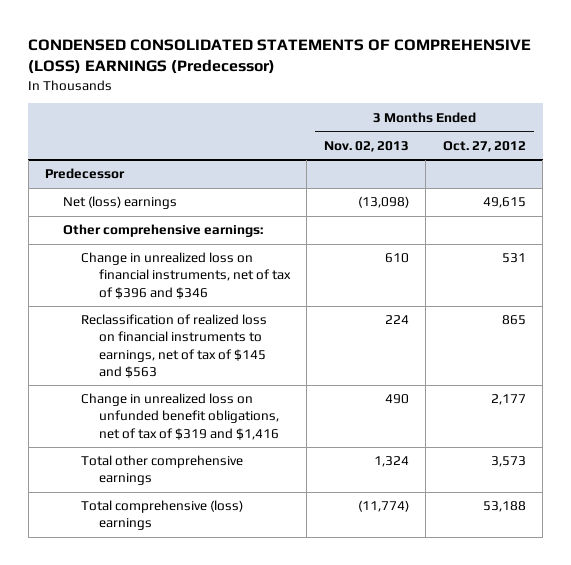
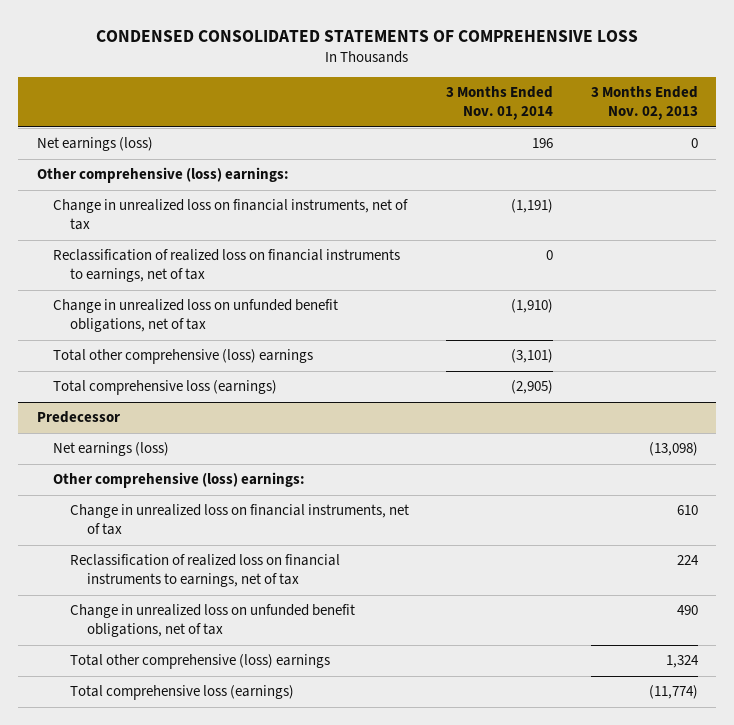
- CONDENSED CONSOLIDATED STATEMENTS OF COMPREHENSIVE (LOSS) EARNINGS (Predecessor)
+ CONDENSED CONSOLIDATED STATEMENTS OF COMPREHENSIVE LOSS
- | 3 Months Ended Nov. 02, 2013 | 3 Months Ended Oct. 27, 2012
+ | 3 Months Ended Nov. 01, 2014 | 3 Months Ended Nov. 02, 2013
+ Net earnings (loss) | 196 | 0
+ Other comprehensive (loss) earnings:
+ Change in unrealized loss on financial instruments, net of tax | (1,191) |
+ Reclassification of realized loss on financial instruments to earnings, net of tax | 0 |
+ Change in unrealized loss on unfunded benefit obligations, net of tax | (1,910) |
+ Total other comprehensive (loss) earnings | (3,101) |
+ Total comprehensive loss (earnings) | (2,905) |
@ Predecessor
- Net (loss) earnings | (13,098) | 49,615
- Other comprehensive earnings:
- Change in unrealized loss on financial instruments, net of tax of $396 and $346 | 610 | 531
- Reclassification of realized loss on financial instruments to earnings, net of tax of $145 and $563 | 224 | 865
- Change in unrealized loss on unfunded benefit obligations, net of tax of $319 and $1,416 | 490 | 2,177
- Total other comprehensive earnings | 1,324 | 3,573
- Total comprehensive (loss) earnings | (11,774) | 53,188
+ Net earnings (loss) | | (13,098)
+ Other comprehensive (loss) earnings:
+ Change in unrealized loss on financial instruments, net of tax | | 610
+ Reclassification of realized loss on financial instruments to earnings, net of tax | | 224
+ Change in unrealized loss on unfunded benefit obligations, net of tax | | 490
+ Total other comprehensive (loss) earnings | | 1,324
+ Total comprehensive loss (earnings) | | (11,774)

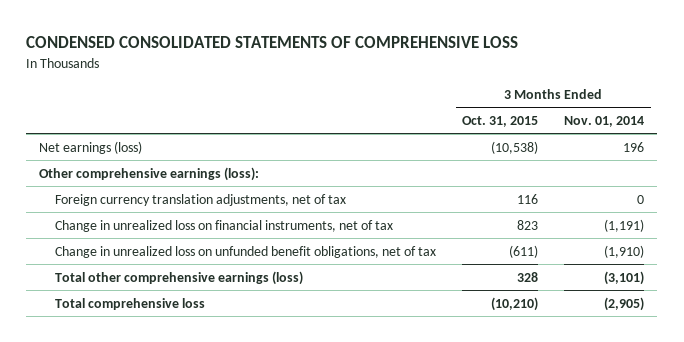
- | 3 Months Ended Nov. 01, 2014 | 3 Months Ended Nov. 02, 2013
+ | 3 Months Ended Oct. 31, 2015 | 3 Months Ended Nov. 01, 2014
- Other comprehensive (loss) earnings:
+ Other comprehensive earnings (loss):
+ Foreign currency translation adjustments, net of tax | 116 | 0
- Reclassification of realized loss on financial instruments to earnings, net of tax | 0 |
- Total other comprehensive (loss) earnings | (3,101) |
- Total comprehensive loss (earnings) | (2,905) |
- Predecessor
- Net earnings (loss) | | (13,098)
- Other comprehensive (loss) earnings:
- Change in unrealized loss on financial instruments, net of tax | | 610
- Reclassification of realized loss on financial instruments to earnings, net of tax | | 224
- Change in unrealized loss on unfunded benefit obligations, net of tax | | 490
- Total other comprehensive (loss) earnings | | 1,324
- Total comprehensive loss (earnings) | | (11,774)
+ Total other comprehensive earnings (loss) | 328 | (3,101)
+ Total comprehensive loss | (10,210) | (2,905)

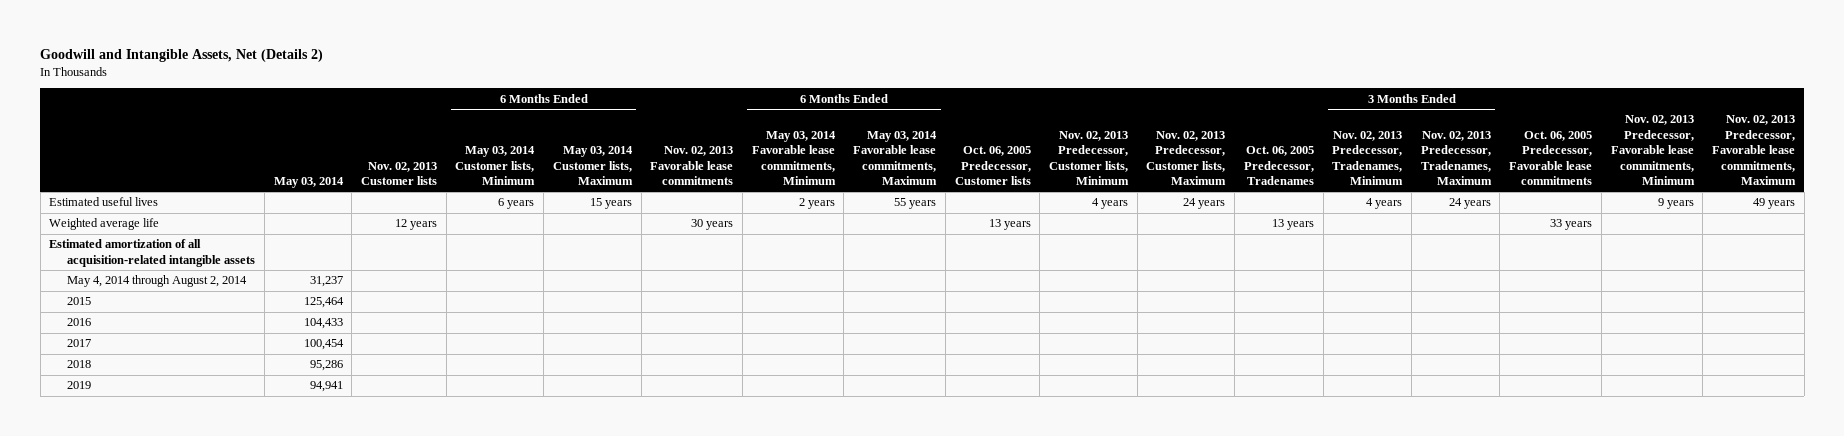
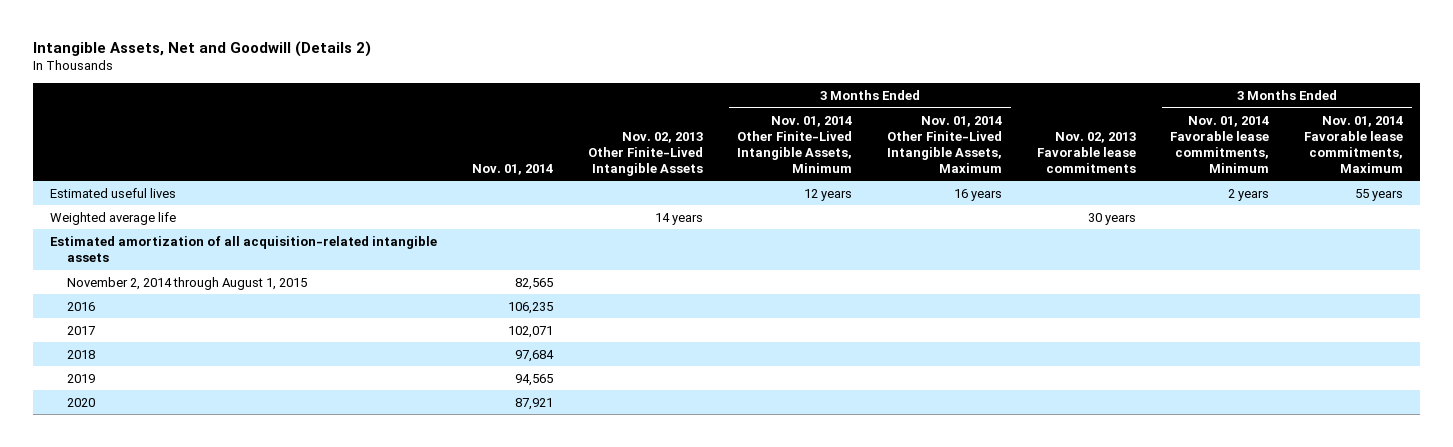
- Goodwill and Intangible Assets, Net (Details 2)
+ Intangible Assets, Net and Goodwill (Details 2)
- | May 03, 2014 | Nov. 02, 2013 Customer lists | 6 Months Ended May 03, 2014 Customer lists, Minimum | 6 Months Ended May 03, 2014 Customer lists, Maximum | Nov. 02, 2013 Favorable lease commitments | 6 Months Ended May 03, 2014 Favorable lease commitments, Minimum | 6 Months Ended May 03, 2014 Favorable lease commitments, Maximum | Oct. 06, 2005 Predecessor, Customer lists | Nov. 02, 2013 Predecessor, Customer lists, Minimum | Nov. 02, 2013 Predecessor, Customer lists, Maximum | Oct. 06, 2005 Predecessor, Tradenames | 3 Months Ended Nov. 02, 2013 Predecessor, Tradenames, Minimum | 3 Months Ended Nov. 02, 2013 Predecessor, Tradenames, Maximum | Oct. 06, 2005 Predecessor, Favorable lease commitments | Nov. 02, 2013 Predecessor, Favorable lease commitments, Minimum | Nov. 02, 2013 Predecessor, Favorable lease commitments, Maximum
+ | Nov. 01, 2014 | Nov. 02, 2013 Other Finite-Lived Intangible Assets | 3 Months Ended Nov. 01, 2014 Other Finite-Lived Intangible Assets, Minimum | 3 Months Ended Nov. 01, 2014 Other Finite-Lived Intangible Assets, Maximum | Nov. 02, 2013 Favorable lease commitments | 3 Months Ended Nov. 01, 2014 Favorable lease commitments, Minimum | 3 Months Ended Nov. 01, 2014 Favorable lease commitments, Maximum
- May 4, 2014 through August 2, 2014 | 31,237 | | | | | | | | | | | | | | |
- 2015 | 125,464 | | | | | | | | | | | | | | |
+ November 2, 2014 through August 1, 2015 | 82,565 | | | | | |
+ 2020 | 87,921 | | | | | |

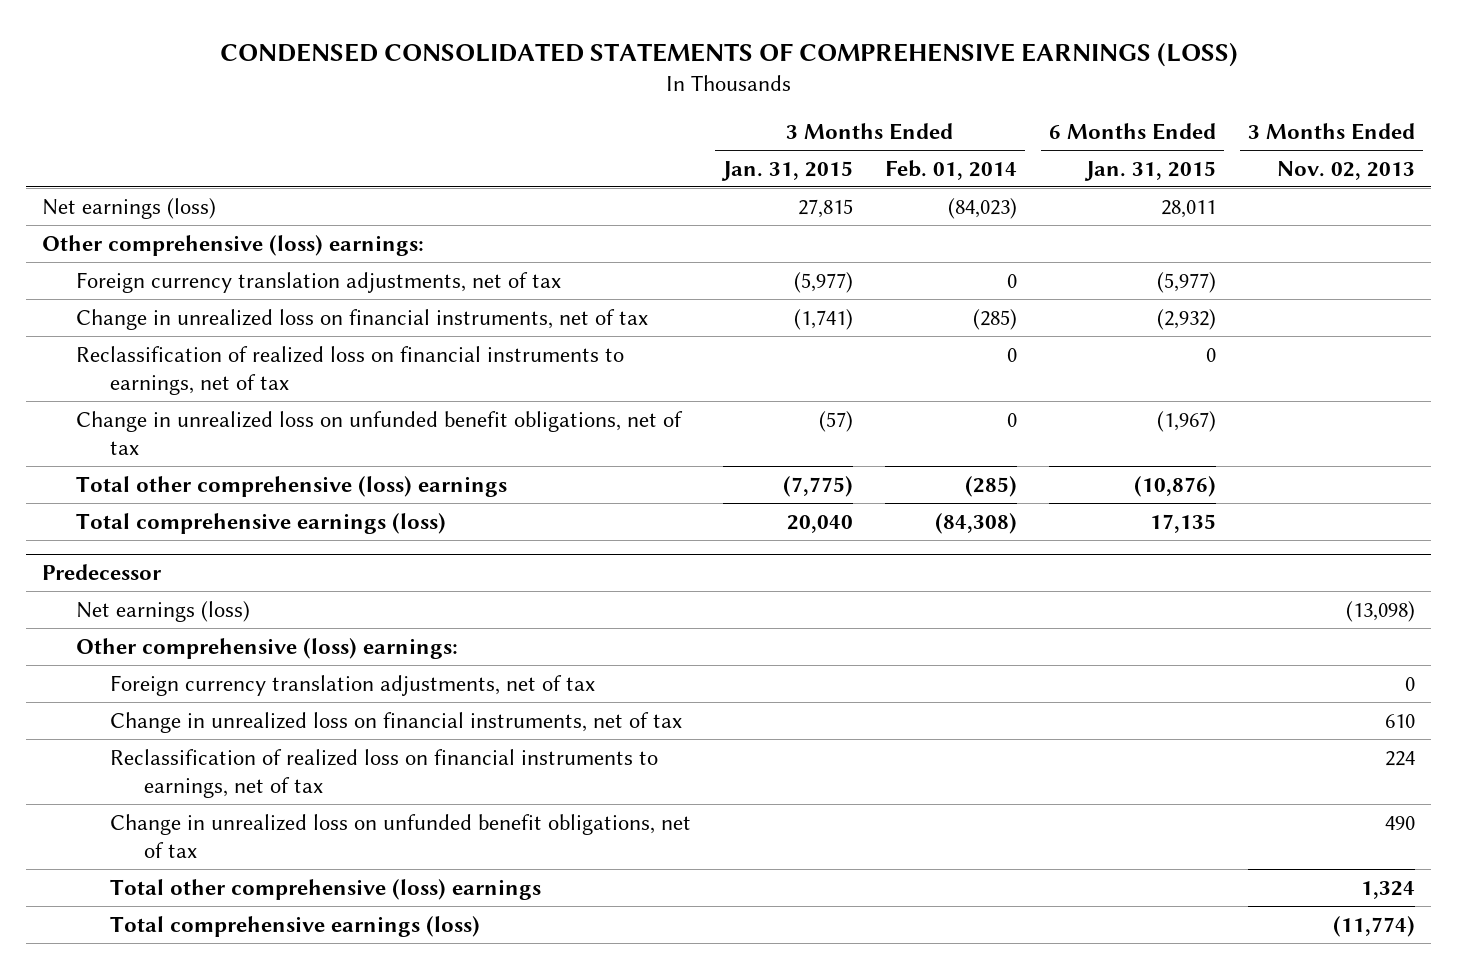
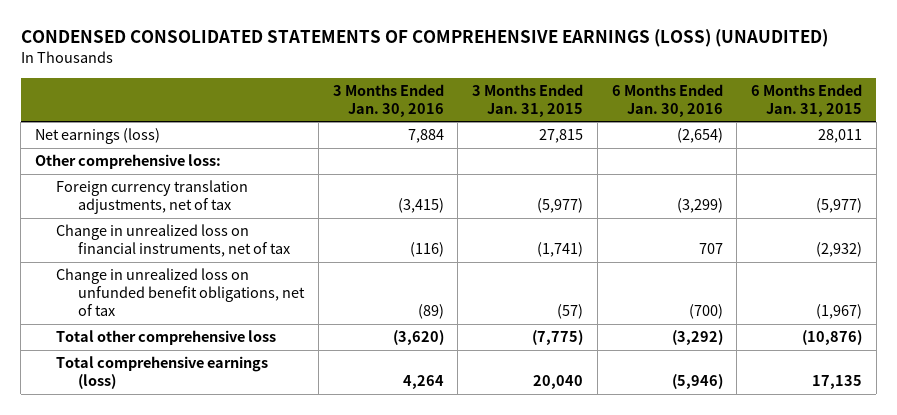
- CONDENSED CONSOLIDATED STATEMENTS OF COMPREHENSIVE EARNINGS (LOSS)
+ CONDENSED CONSOLIDATED STATEMENTS OF COMPREHENSIVE EARNINGS (LOSS) (UNAUDITED)
- | 3 Months Ended Jan. 31, 2015 | 3 Months Ended Feb. 01, 2014 | 6 Months Ended Jan. 31, 2015 | 3 Months Ended Nov. 02, 2013
+ | 3 Months Ended Jan. 30, 2016 | 3 Months Ended Jan. 31, 2015 | 6 Months Ended Jan. 30, 2016 | 6 Months Ended Jan. 31, 2015
- Other comprehensive (loss) earnings:
+ Other comprehensive loss:
- Reclassification of realized loss on financial instruments to earnings, net of tax | | 0 | 0 |
- Total other comprehensive (loss) earnings | (7,775) | (285) | (10,876) |
+ Total other comprehensive loss | (3,620) | (7,775) | (3,292) | (10,876)
- Predecessor
- Net earnings (loss) | | | | (13,098)
- Other comprehensive (loss) earnings:
- Foreign currency translation adjustments, net of tax | | | | 0
- Change in unrealized loss on financial instruments, net of tax | | | | 610
- Reclassification of realized loss on financial instruments to earnings, net of tax | | | | 224
- Change in unrealized loss on unfunded benefit obligations, net of tax | | | | 490
- Total other comprehensive (loss) earnings | | | | 1,324
- Total comprehensive earnings (loss) | | | | (11,774)

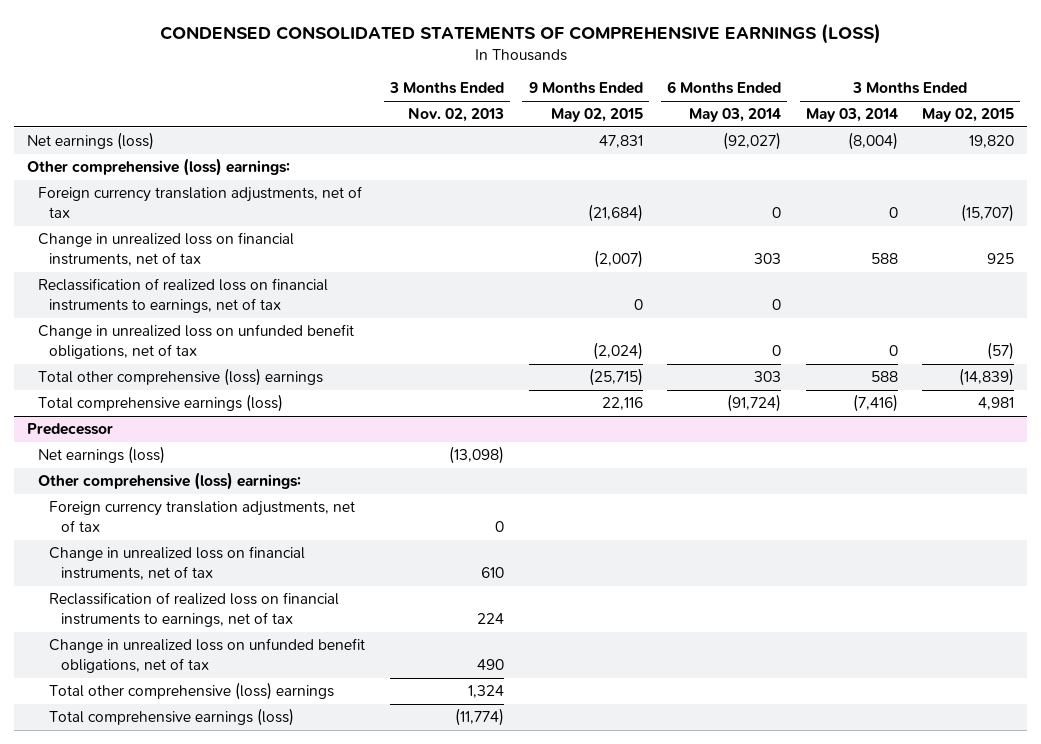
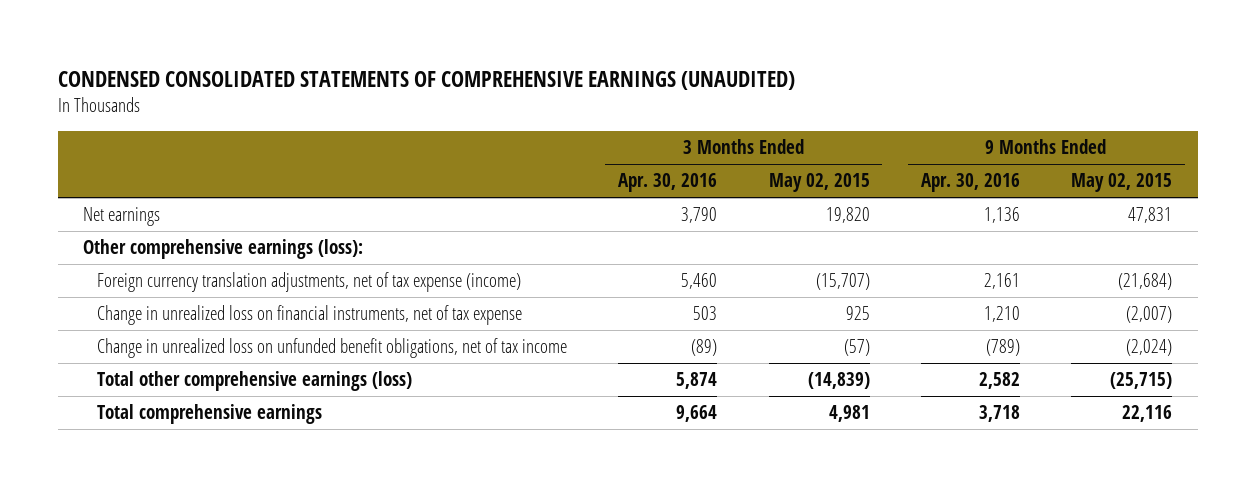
- CONDENSED CONSOLIDATED STATEMENTS OF COMPREHENSIVE EARNINGS (LOSS)
+ CONDENSED CONSOLIDATED STATEMENTS OF COMPREHENSIVE EARNINGS (UNAUDITED)
- | 3 Months Ended Nov. 02, 2013 | 9 Months Ended May 02, 2015 | 6 Months Ended May 03, 2014 | 3 Months Ended May 03, 2014 | 3 Months Ended May 02, 2015
+ | 3 Months Ended Apr. 30, 2016 | 3 Months Ended May 02, 2015 | 9 Months Ended Apr. 30, 2016 | 9 Months Ended May 02, 2015
- Net earnings (loss) | | 47,831 | (92,027) | (8,004) | 19,820
- Other comprehensive (loss) earnings:
- Foreign currency translation adjustments, net of tax | | (21,684) | 0 | 0 | (15,707)
- Change in unrealized loss on financial instruments, net of tax | | (2,007) | 303 | 588 | 925
- Reclassification of realized loss on financial instruments to earnings, net of tax | | 0 | 0 | |
- Change in unrealized loss on unfunded benefit obligations, net of tax | | (2,024) | 0 | 0 | (57)
- Total other comprehensive (loss) earnings | | (25,715) | 303 | 588 | (14,839)
- Total comprehensive earnings (loss) | | 22,116 | (91,724) | (7,416) | 4,981
- Predecessor
- Net earnings (loss) | (13,098) | | | |
- Other comprehensive (loss) earnings:
- Foreign currency translation adjustments, net of tax | 0 | | | |
- Change in unrealized loss on financial instruments, net of tax | 610 | | | |
- Reclassification of realized loss on financial instruments to earnings, net of tax | 224 | | | |
- Change in unrealized loss on unfunded benefit obligations, net of tax | 490 | | | |
- Total other comprehensive (loss) earnings | 1,324 | | | |
- Total comprehensive earnings (loss) | (11,774) | | | |
+ Net earnings | 3,790 | 19,820 | 1,136 | 47,831
+ Other comprehensive earnings (loss):
+ Foreign currency translation adjustments, net of tax expense (income) | 5,460 | (15,707) | 2,161 | (21,684)
+ Change in unrealized loss on financial instruments, net of tax expense | 503 | 925 | 1,210 | (2,007)
+ Change in unrealized loss on unfunded benefit obligations, net of tax income | (89) | (57) | (789) | (2,024)
+ Total other comprehensive earnings (loss) | 5,874 | (14,839) | 2,582 | (25,715)
+ Total comprehensive earnings | 9,664 | 4,981 | 3,718 | 22,116

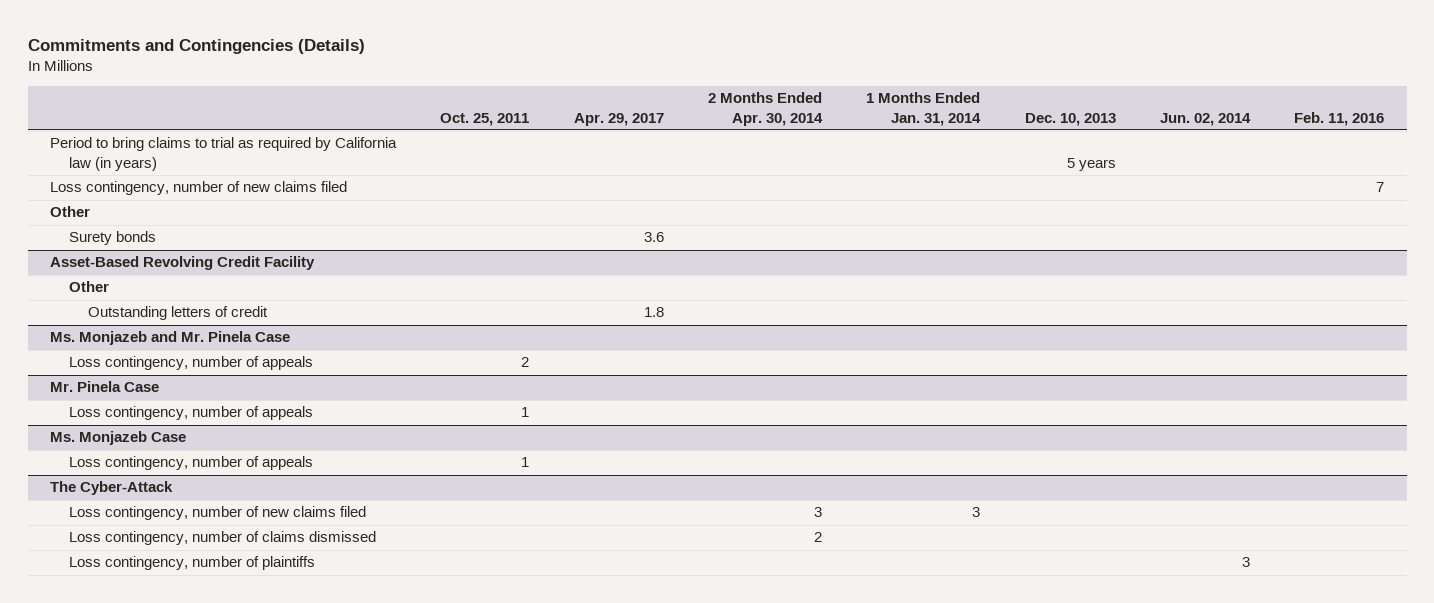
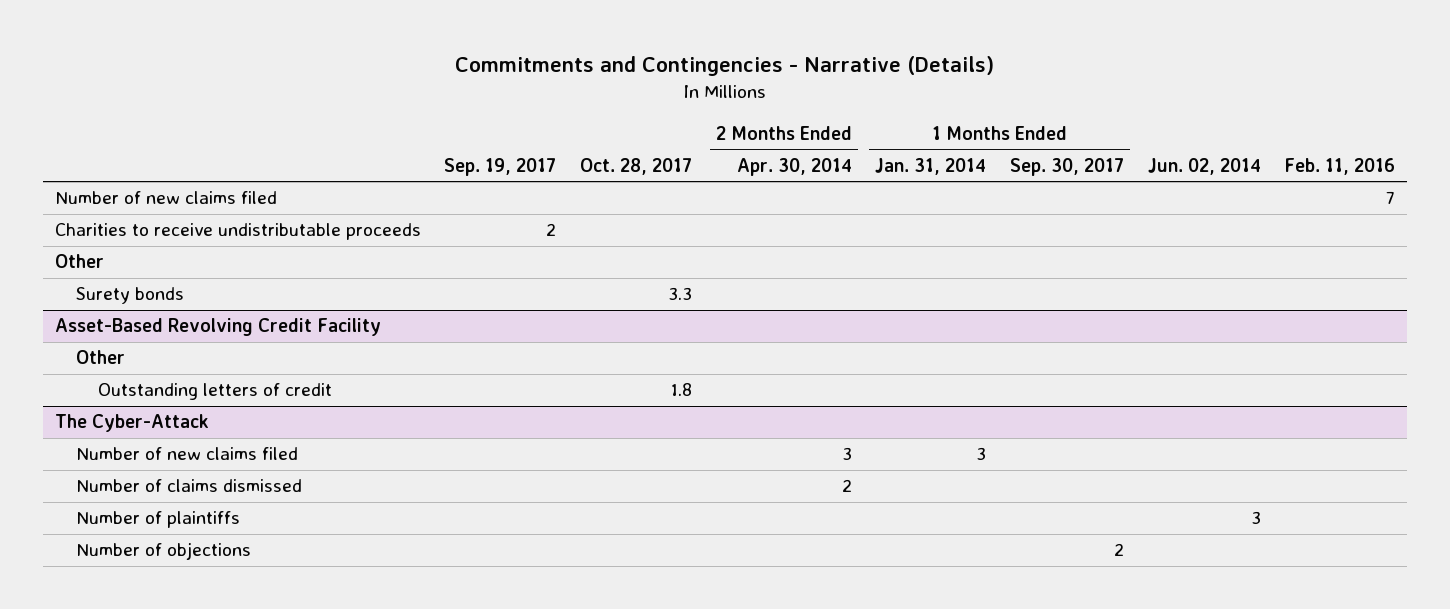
- Commitments and Contingencies (Details)
+ Commitments and Contingencies - Narrative (Details)
- | Oct. 25, 2011 | Apr. 29, 2017 | 2 Months Ended Apr. 30, 2014 | 1 Months Ended Jan. 31, 2014 | Dec. 10, 2013 | Jun. 02, 2014 | Feb. 11, 2016
+ | Sep. 19, 2017 | Oct. 28, 2017 | 2 Months Ended Apr. 30, 2014 | 1 Months Ended Jan. 31, 2014 | 1 Months Ended Sep. 30, 2017 | Jun. 02, 2014 | Feb. 11, 2016
- Period to bring claims to trial as required by California law (in years) | | | | | 5 years | |
- Loss contingency, number of new claims filed | | | | | | | 7
+ Number of new claims filed | | | | | | | 7
+ Charities to receive undistributable proceeds | 2 | | | | | |
- Ms. Monjazeb and Mr. Pinela Case
- Loss contingency, number of appeals | 2 | | | | | |
- Mr. Pinela Case
- Loss contingency, number of appeals | 1 | | | | | |
- Ms. Monjazeb Case
- Loss contingency, number of appeals | 1 | | | | | |
@ The Cyber-Attack
- Loss contingency, number of new claims filed | | | 3 | 3 | | |
- Loss contingency, number of claims dismissed | | | 2 | | | |
- Loss contingency, number of plaintiffs | | | | | | 3 |
+ Number of new claims filed | | | 3 | 3 | | |
+ Number of claims dismissed | | | 2 | | | |
+ Number of plaintiffs | | | | | | 3 |
+ Number of objections | | | | | 2 | |

